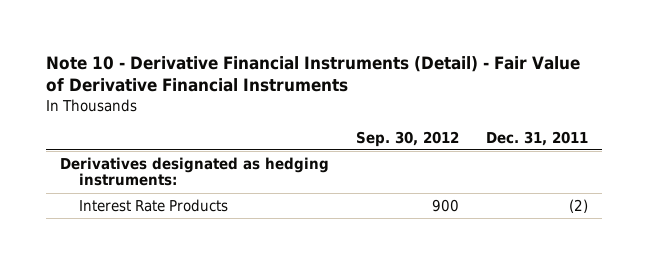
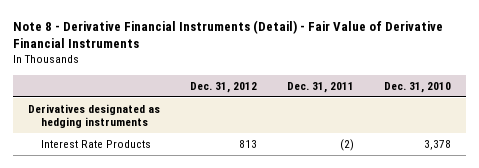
- Note 10 - Derivative Financial Instruments (Detail) - Fair Value of Derivative Financial Instruments
+ Note 8 - Derivative Financial Instruments (Detail) - Fair Value of Derivative Financial Instruments
- | Sep. 30, 2012 | Dec. 31, 2011
+ | Dec. 31, 2012 | Dec. 31, 2011 | Dec. 31, 2010
- Derivatives designated as hedging instruments:
+ Derivatives designated as hedging instruments

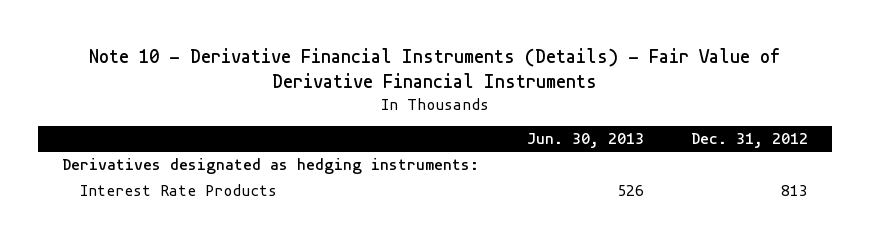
- Note 8 - Derivative Financial Instruments (Detail) - Fair Value of Derivative Financial Instruments
+ Note 10 - Derivative Financial Instruments (Details) - Fair Value of Derivative Financial Instruments
- | Dec. 31, 2012 | Dec. 31, 2011 | Dec. 31, 2010
+ | Jun. 30, 2013 | Dec. 31, 2012
- Derivatives designated as hedging instruments
+ Derivatives designated as hedging instruments:

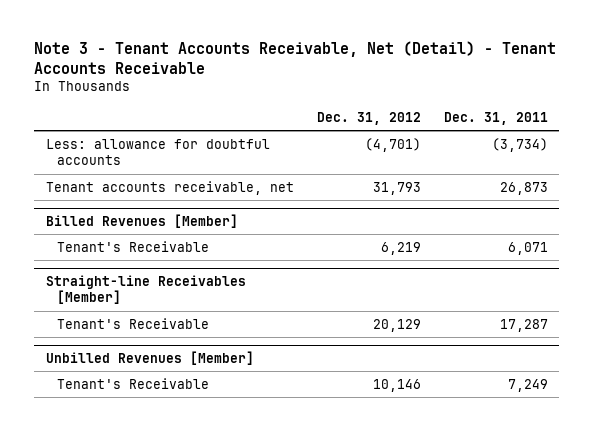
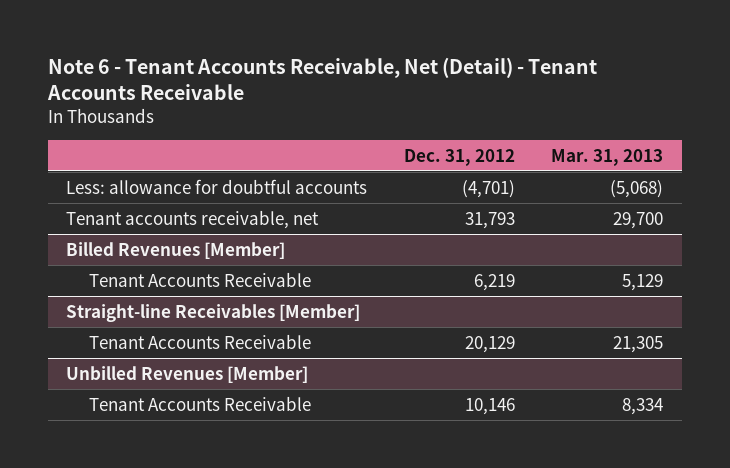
- Note 3 - Tenant Accounts Receivable, Net (Detail) - Tenant Accounts Receivable
+ Note 6 - Tenant Accounts Receivable, Net (Detail) - Tenant Accounts Receivable
- | Dec. 31, 2012 | Dec. 31, 2011
+ | Dec. 31, 2012 | Mar. 31, 2013
@ Billed Revenues [Member]
- Tenant's Receivable | 6,219 | 6,071
+ Tenant Accounts Receivable | 6,219 | 5,129
@ Straight-line Receivables [Member]
- Tenant's Receivable | 20,129 | 17,287
+ Tenant Accounts Receivable | 20,129 | 21,305
@ Unbilled Revenues [Member]
- Tenant's Receivable | 10,146 | 7,249
+ Tenant Accounts Receivable | 10,146 | 8,334

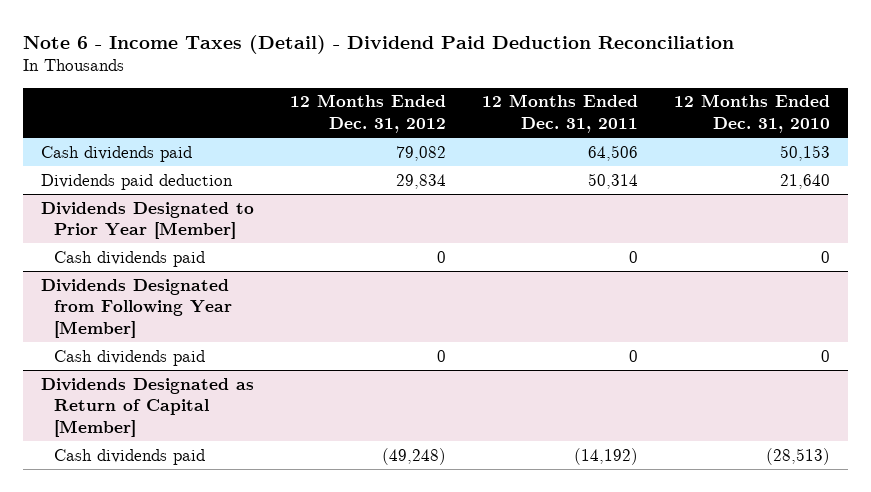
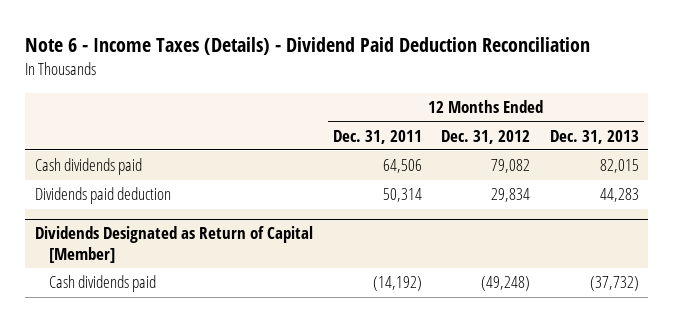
- Note 6 - Income Taxes (Detail) - Dividend Paid Deduction Reconciliation
+ Note 6 - Income Taxes (Details) - Dividend Paid Deduction Reconciliation
- | 12 Months Ended Dec. 31, 2012 | 12 Months Ended Dec. 31, 2011 | 12 Months Ended Dec. 31, 2010
+ | 12 Months Ended Dec. 31, 2011 | 12 Months Ended Dec. 31, 2012 | 12 Months Ended Dec. 31, 2013
- Dividends Designated to Prior Year [Member]
- Cash dividends paid | 0 | 0 | 0
- Dividends Designated from Following Year [Member]
- Cash dividends paid | 0 | 0 | 0

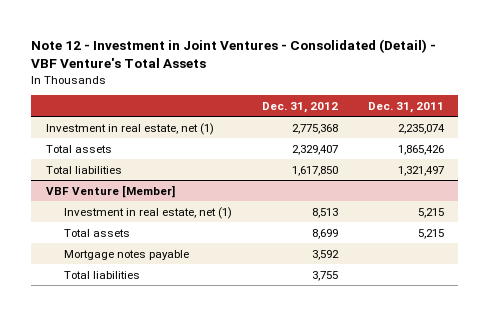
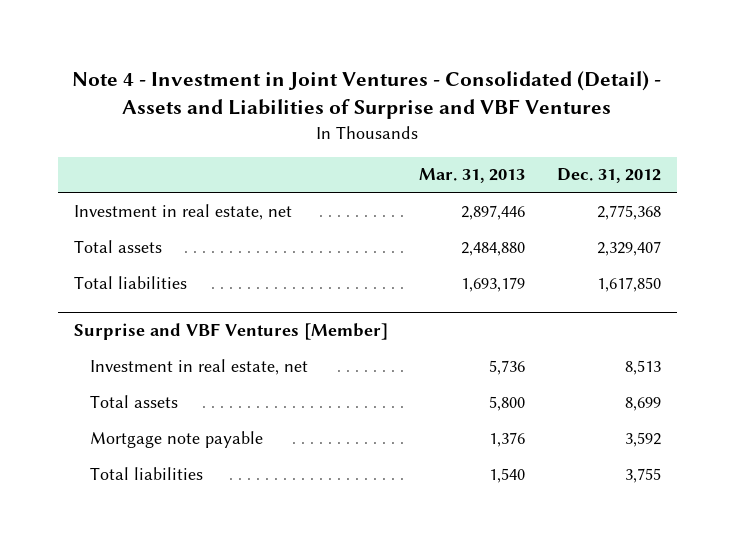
- Note 12 - Investment in Joint Ventures - Consolidated (Detail) - VBF Venture's Total Assets
+ Note 4 - Investment in Joint Ventures - Consolidated (Detail) - Assets and Liabilities of Surprise and VBF Ventures
- | Dec. 31, 2012 | Dec. 31, 2011
+ | Mar. 31, 2013 | Dec. 31, 2012
- Investment in real estate, net (1) | 2,775,368 | 2,235,074
+ Investment in real estate, net | 2,897,446 | 2,775,368
- VBF Venture [Member]
- Investment in real estate, net (1) | 8,513 | 5,215
+ Surprise and VBF Ventures [Member]
+ Investment in real estate, net | 5,736 | 8,513
- Mortgage notes payable | 3,592 |
+ Mortgage note payable | 1,376 | 3,592

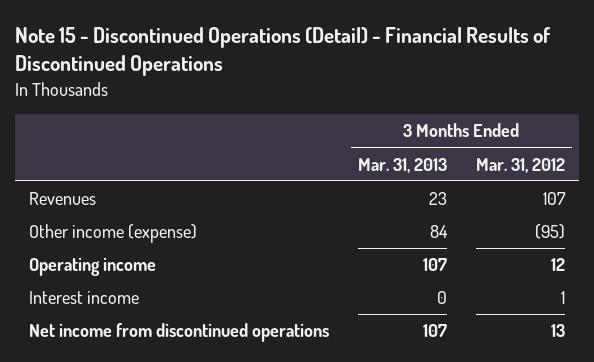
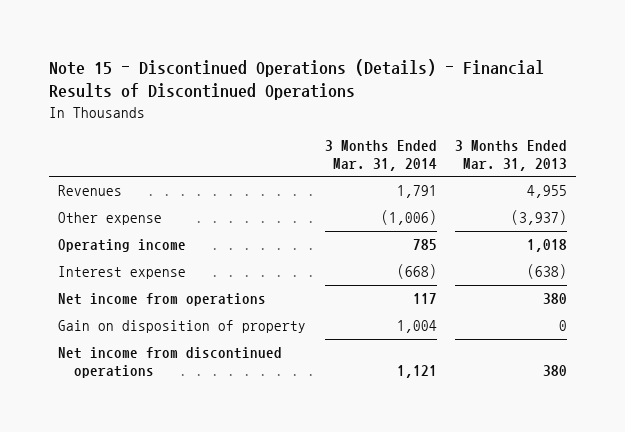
- Note 15 - Discontinued Operations (Detail) - Financial Results of Discontinued Operations
+ Note 15 - Discontinued Operations (Details) - Financial Results of Discontinued Operations
- | 3 Months Ended Mar. 31, 2013 | 3 Months Ended Mar. 31, 2012
+ | 3 Months Ended Mar. 31, 2014 | 3 Months Ended Mar. 31, 2013
- Revenues | 23 | 107
- Other income (expense) | 84 | (95)
- Operating income | 107 | 12
- Interest income | 0 | 1
- Net income from discontinued operations | 107 | 13
+ Revenues | 1,791 | 4,955
+ Other expense | (1,006) | (3,937)
+ Operating income | 785 | 1,018
+ Interest expense | (668) | (638)
+ Net income from operations | 117 | 380
+ Gain on disposition of property | 1,004 | 0
+ Net income from discontinued operations | 1,121 | 380

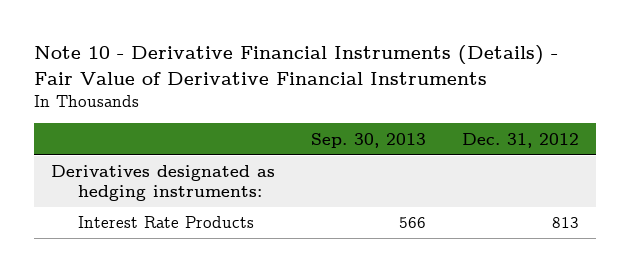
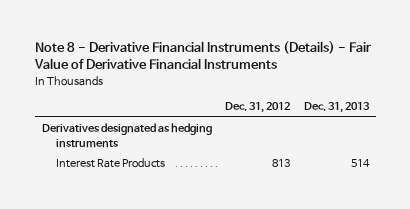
- Note 10 - Derivative Financial Instruments (Details) - Fair Value of Derivative Financial Instruments
+ Note 8 - Derivative Financial Instruments (Details) - Fair Value of Derivative Financial Instruments
- | Sep. 30, 2013 | Dec. 31, 2012
+ | Dec. 31, 2012 | Dec. 31, 2013
- Derivatives designated as hedging instruments:
+ Derivatives designated as hedging instruments

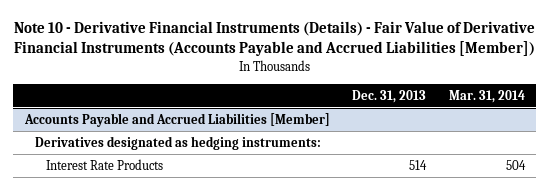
- Note 8 - Derivative Financial Instruments (Details) - Fair Value of Derivative Financial Instruments
+ Note 10 - Derivative Financial Instruments (Details) - Fair Value of Derivative Financial Instruments (Accounts Payable and Accrued Liabilities [Member])
- | Dec. 31, 2012 | Dec. 31, 2013
+ | Dec. 31, 2013 | Mar. 31, 2014
- Derivatives designated as hedging instruments
+ Accounts Payable and Accrued Liabilities [Member]
+ Derivatives designated as hedging instruments:

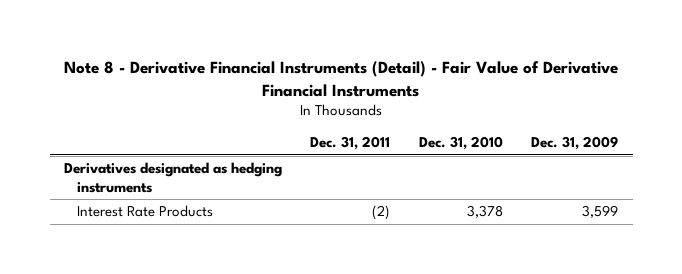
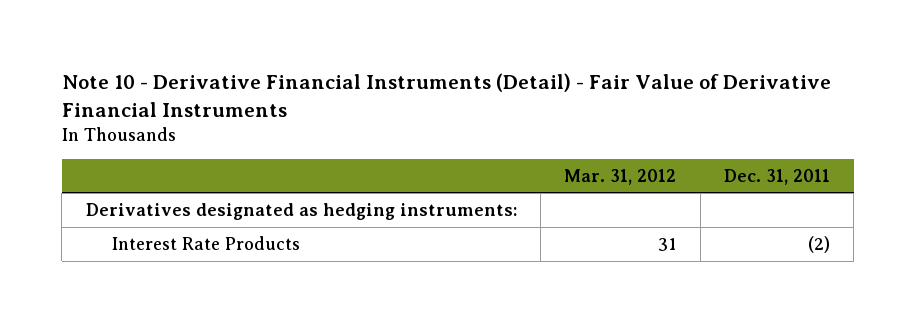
- Note 8 - Derivative Financial Instruments (Detail) - Fair Value of Derivative Financial Instruments
+ Note 10 - Derivative Financial Instruments (Detail) - Fair Value of Derivative Financial Instruments
- | Dec. 31, 2011 | Dec. 31, 2010 | Dec. 31, 2009
+ | Mar. 31, 2012 | Dec. 31, 2011
- Derivatives designated as hedging instruments
+ Derivatives designated as hedging instruments:

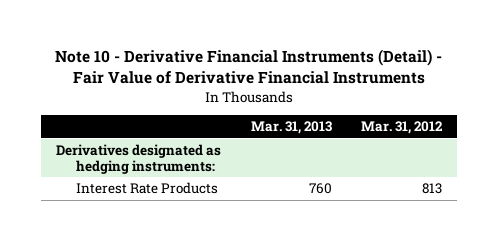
- | Mar. 31, 2012 | Dec. 31, 2011
+ | Mar. 31, 2013 | Mar. 31, 2012
- Interest Rate Products | 31 | (2)
+ Interest Rate Products | 760 | 813

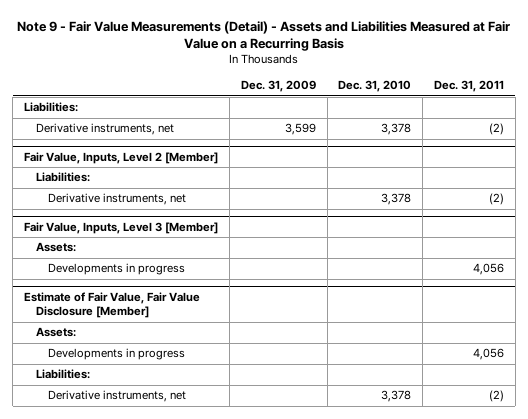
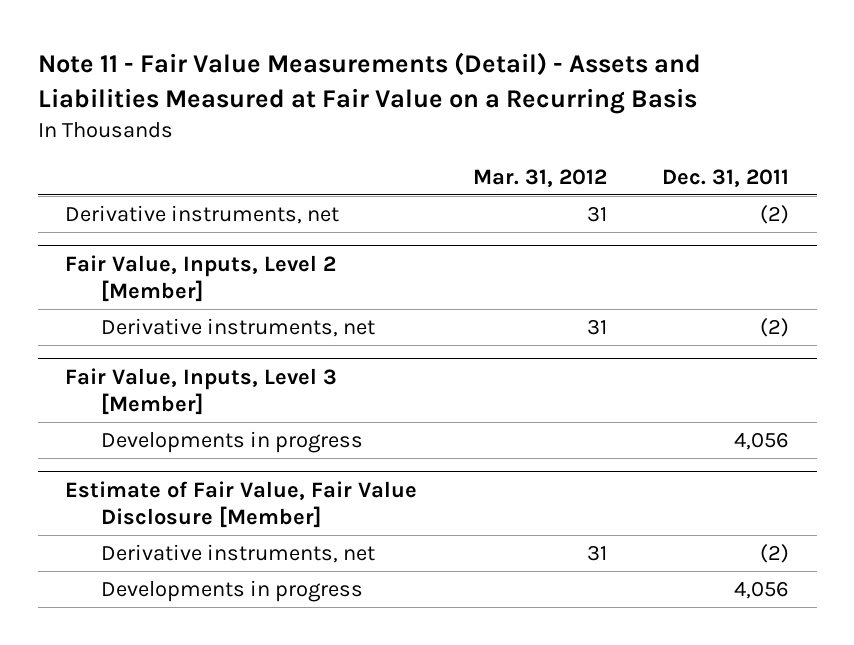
- Note 9 - Fair Value Measurements (Detail) - Assets and Liabilities Measured at Fair Value on a Recurring Basis
+ Note 11 - Fair Value Measurements (Detail) - Assets and Liabilities Measured at Fair Value on a Recurring Basis
- | Dec. 31, 2009 | Dec. 31, 2010 | Dec. 31, 2011
+ | Mar. 31, 2012 | Dec. 31, 2011
- Liabilities:
@ Fair Value, Inputs, Level 2 [Member]
- Liabilities:
@ Fair Value, Inputs, Level 3 [Member]
- Assets:
@ Estimate of Fair Value, Fair Value Disclosure [Member]
- Assets:
- Liabilities:
moved down: Developments in progress | | 4,056

